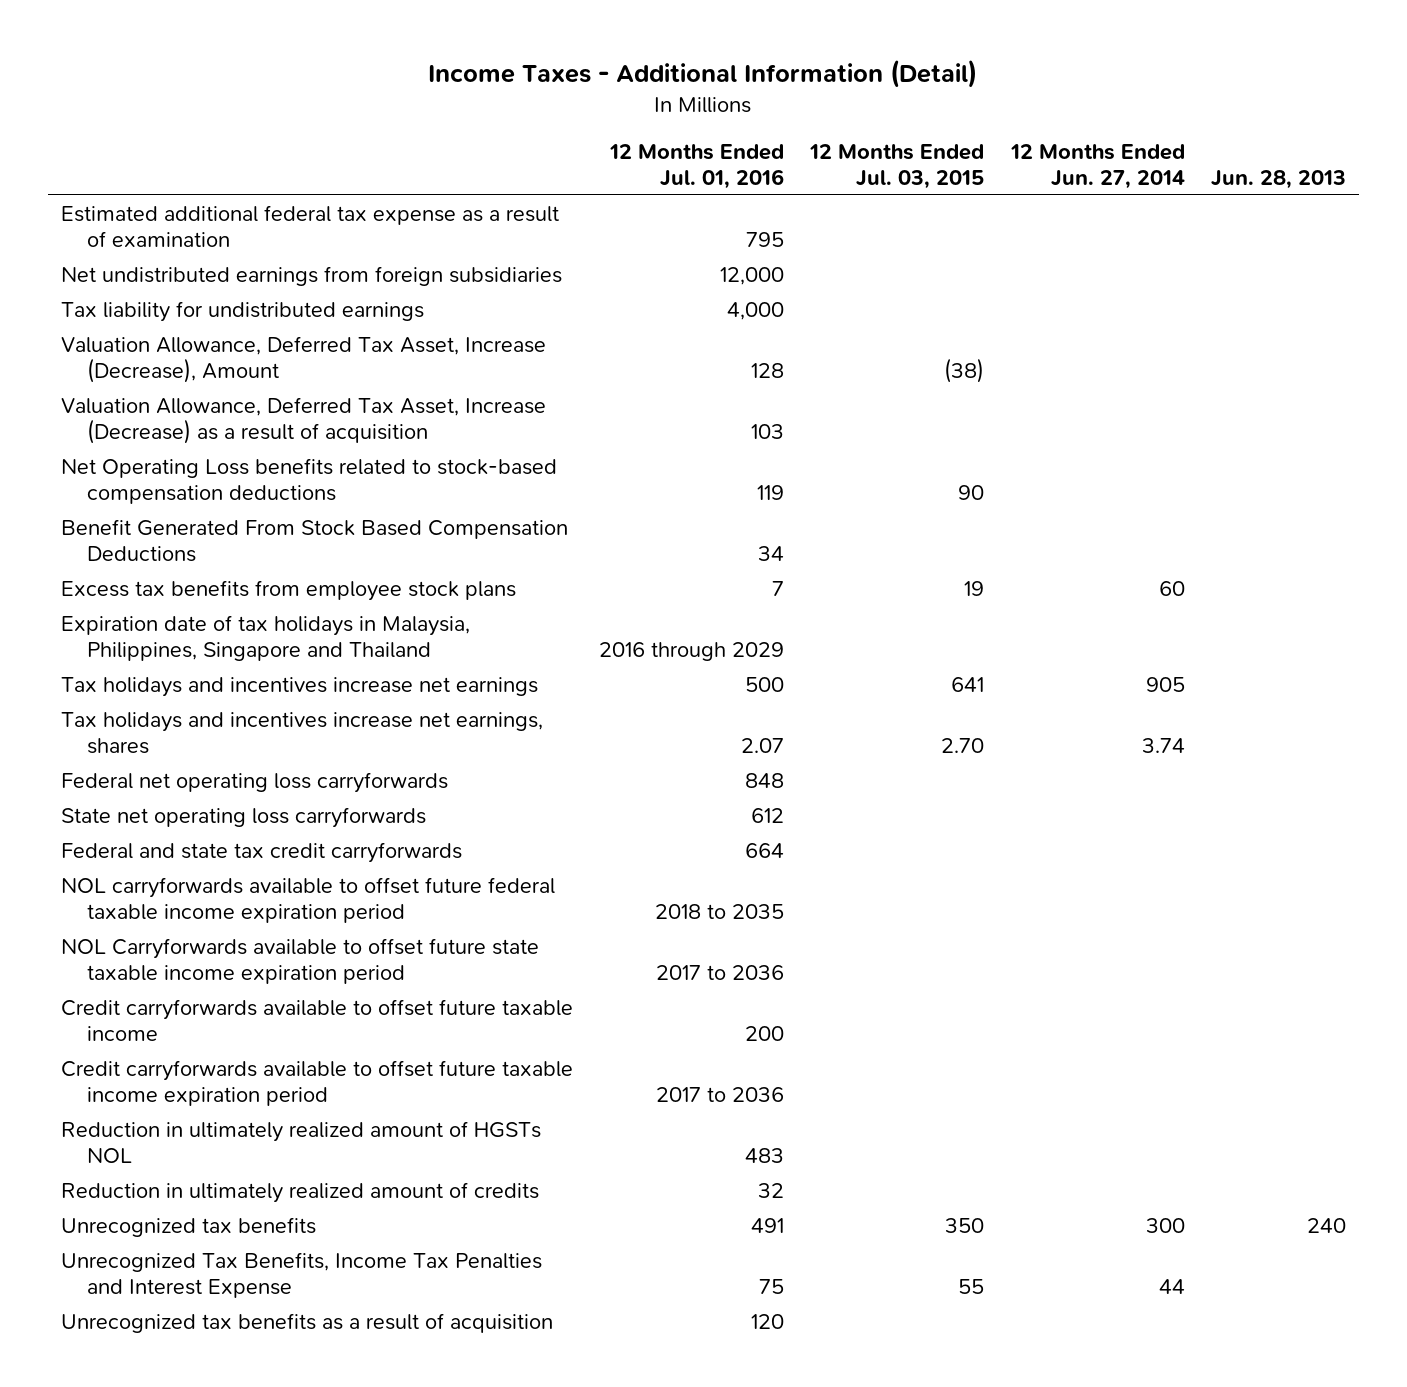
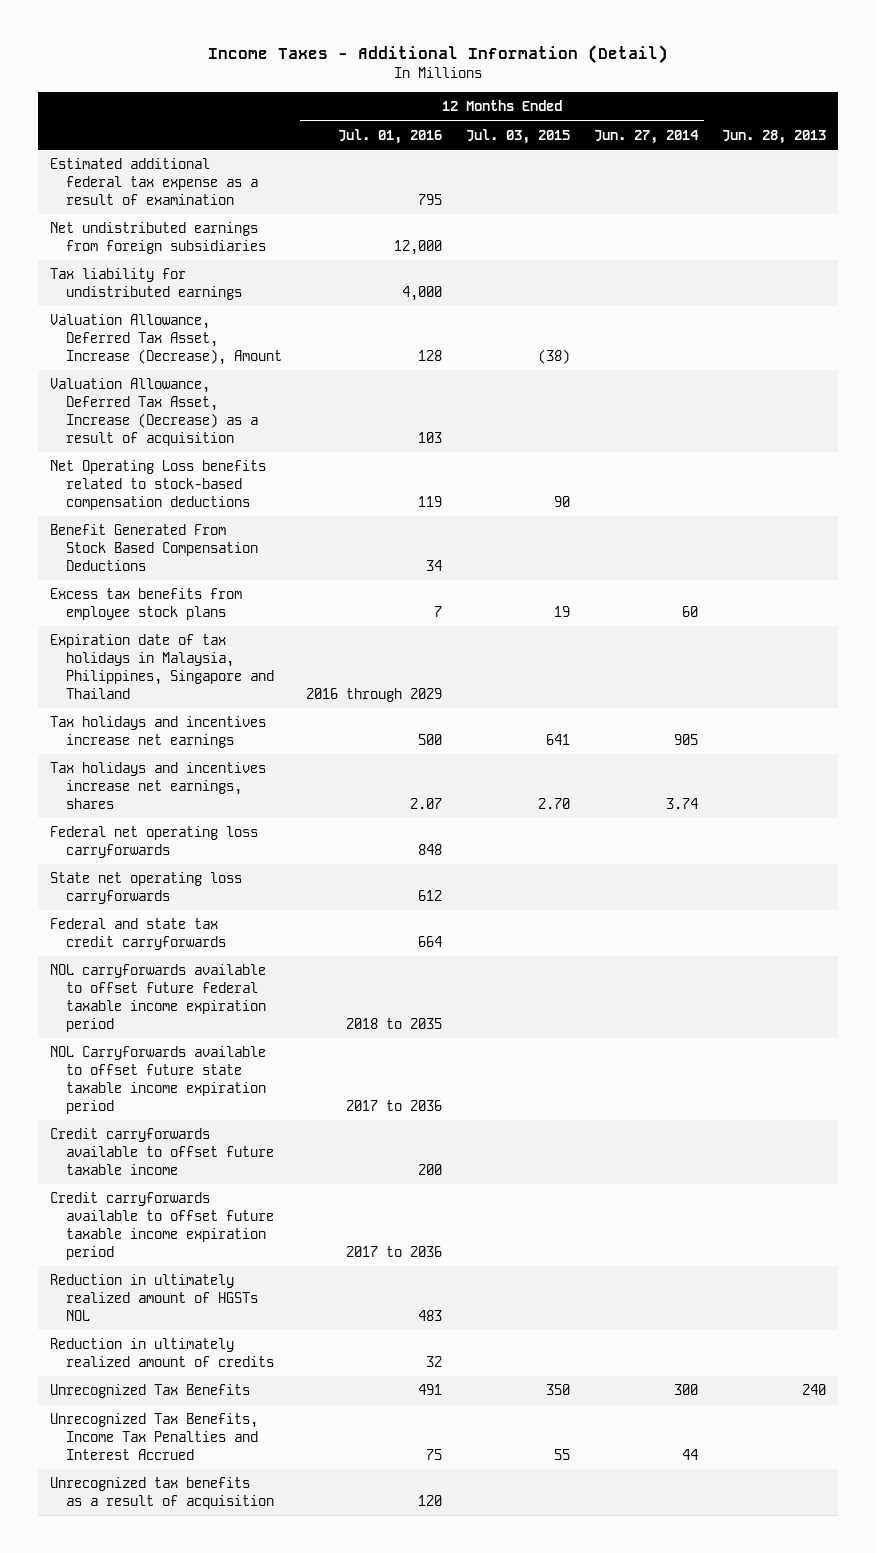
- Unrecognized tax benefits | 491 | 350 | 300 | 240
- Unrecognized Tax Benefits, Income Tax Penalties and Interest Expense | 75 | 55 | 44 |
+ Unrecognized Tax Benefits | 491 | 350 | 300 | 240
+ Unrecognized Tax Benefits, Income Tax Penalties and Interest Accrued | 75 | 55 | 44 |

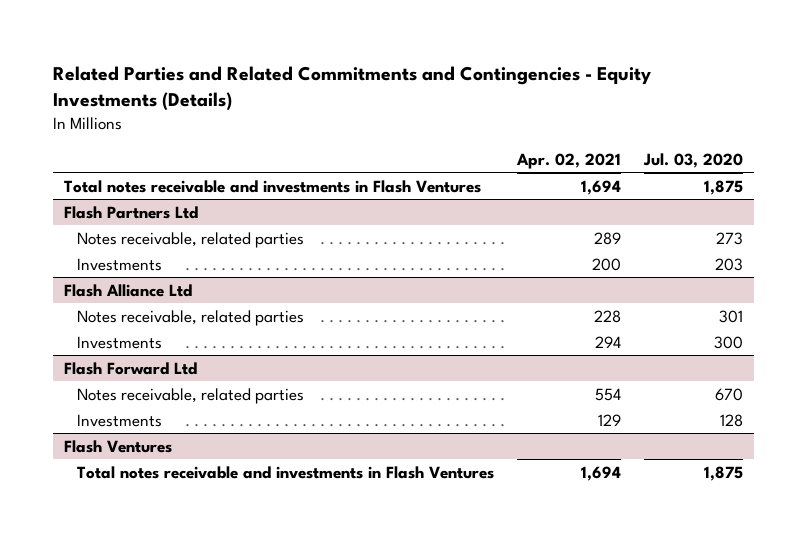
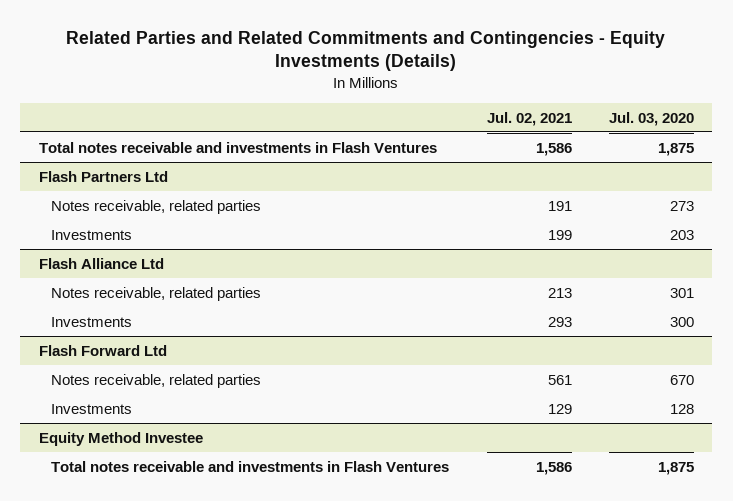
- | Apr. 02, 2021 | Jul. 03, 2020
+ | Jul. 02, 2021 | Jul. 03, 2020
- Flash Ventures
+ Equity Method Investee

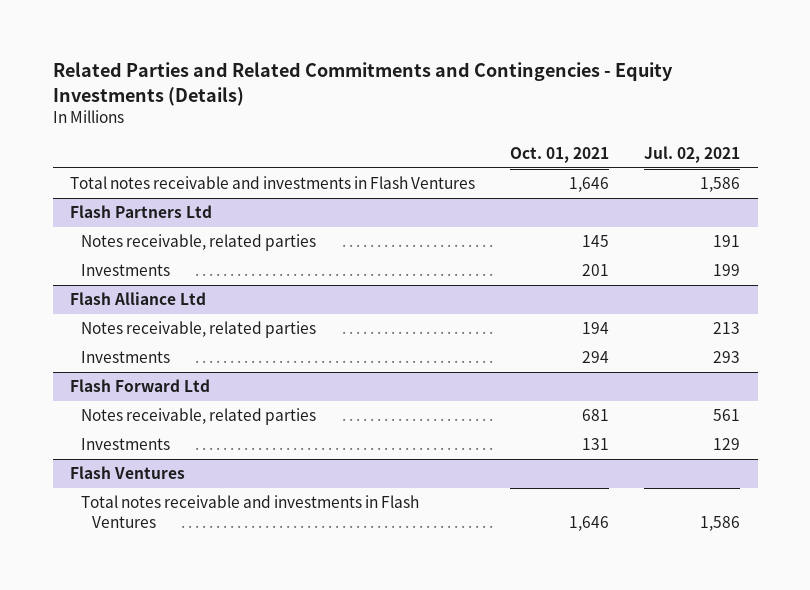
- | Jul. 02, 2021 | Jul. 03, 2020
+ | Oct. 01, 2021 | Jul. 02, 2021
- Equity Method Investee
+ Flash Ventures

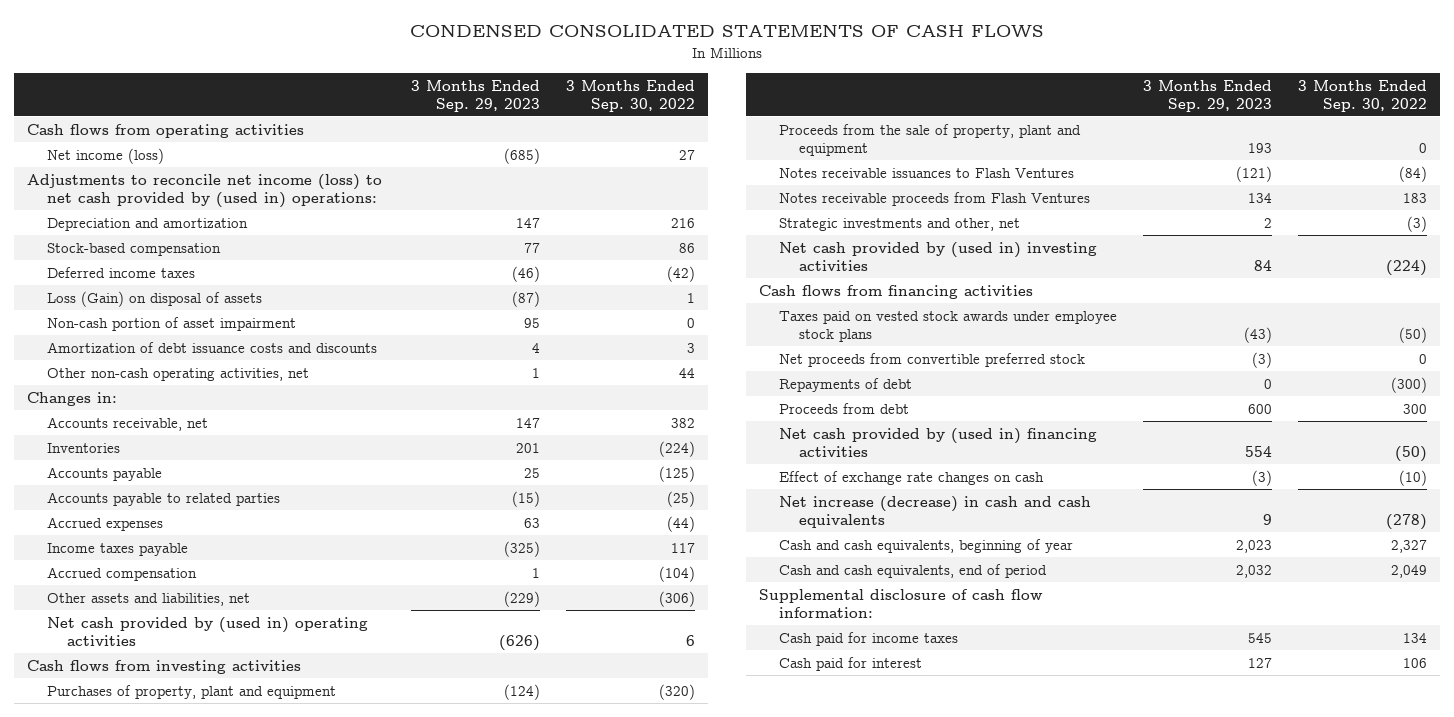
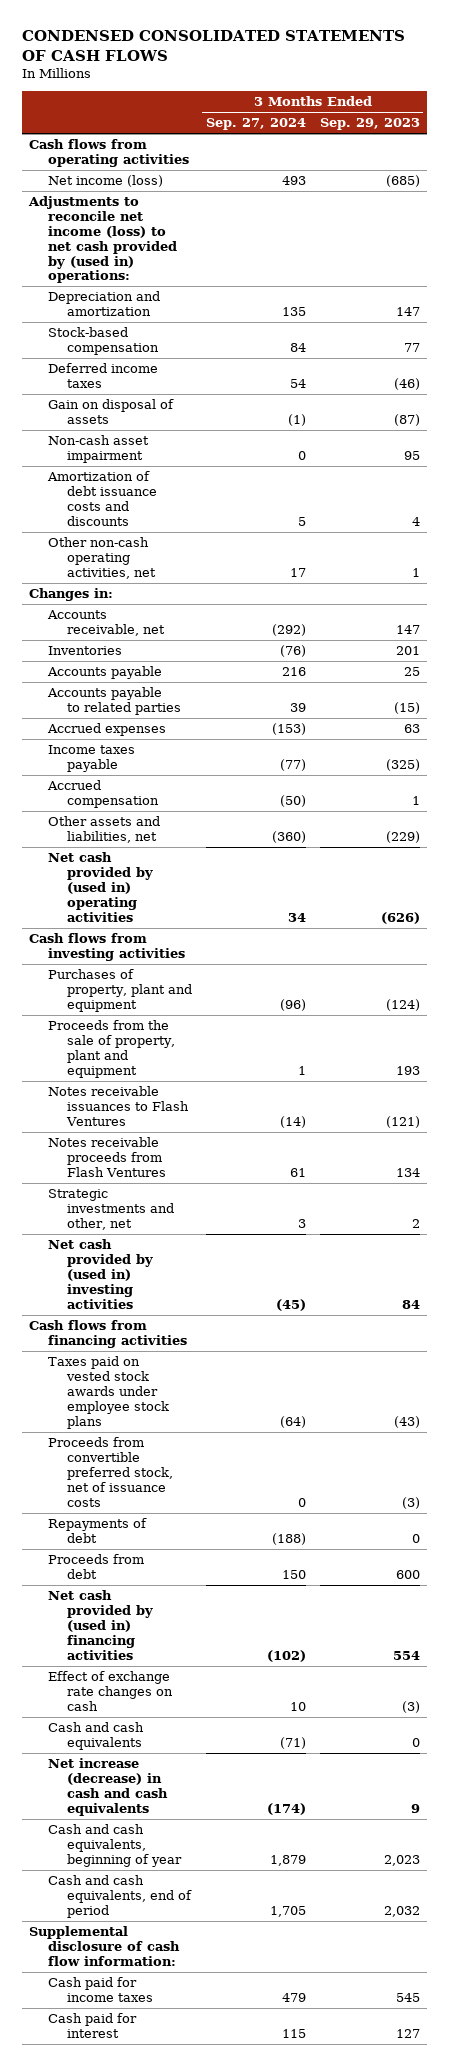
- | 3 Months Ended Sep. 29, 2023 | 3 Months Ended Sep. 30, 2022
+ | 3 Months Ended Sep. 27, 2024 | 3 Months Ended Sep. 29, 2023
- Loss (Gain) on disposal of assets | (87) | 1
- Non-cash portion of asset impairment | 95 | 0
+ Gain on disposal of assets | (1) | (87)
+ Non-cash asset impairment | 0 | 95
- Net proceeds from convertible preferred stock | (3) | 0
+ Proceeds from convertible preferred stock, net of issuance costs | 0 | (3)
+ Cash and cash equivalents | (71) | 0

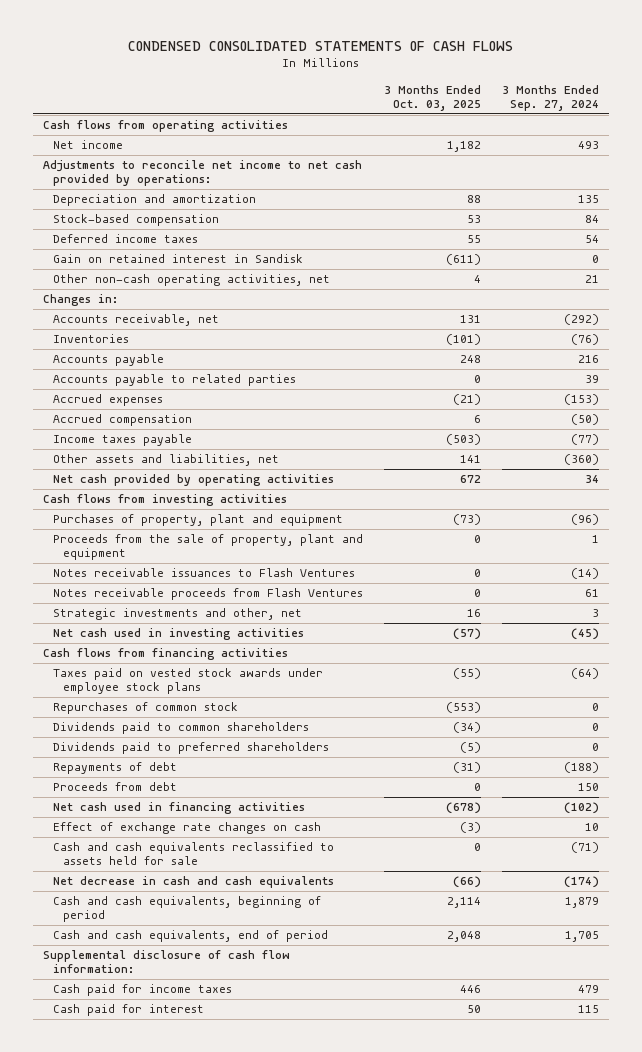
- | 3 Months Ended Sep. 27, 2024 | 3 Months Ended Sep. 29, 2023
+ | 3 Months Ended Oct. 03, 2025 | 3 Months Ended Sep. 27, 2024
- Net income (loss) | 493 | (685)
- Adjustments to reconcile net income (loss) to net cash provided by (used in) operations:
+ Net income | 1,182 | 493
+ Adjustments to reconcile net income to net cash provided by operations:
- Gain on disposal of assets | (1) | (87)
- Non-cash asset impairment | 0 | 95
- Amortization of debt issuance costs and discounts | 5 | 4
- Other non-cash operating activities, net | 17 | 1
+ Gain on retained interest in Sandisk | (611) | 0
+ Other non-cash operating activities, net | 4 | 21
moved down: Income taxes payable | (503) | (77)
- Net cash provided by (used in) operating activities | 34 | (626)
+ Net cash provided by operating activities | 672 | 34
- Net cash provided by (used in) investing activities | (45) | 84
+ Net cash used in investing activities | (57) | (45)
- Proceeds from convertible preferred stock, net of issuance costs | 0 | (3)
+ Repurchases of common stock | (553) | 0
+ Dividends paid to common shareholders | (34) | 0
+ Dividends paid to preferred shareholders | (5) | 0
- Net cash provided by (used in) financing activities | (102) | 554
+ Net cash used in financing activities | (678) | (102)
- Cash and cash equivalents | (71) | 0
- Net increase (decrease) in cash and cash equivalents | (174) | 9
- Cash and cash equivalents, beginning of year | 1,879 | 2,023
+ Cash and cash equivalents reclassified to assets held for sale | 0 | (71)
+ Net decrease in cash and cash equivalents | (66) | (174)
+ Cash and cash equivalents, beginning of period | 2,114 | 1,879

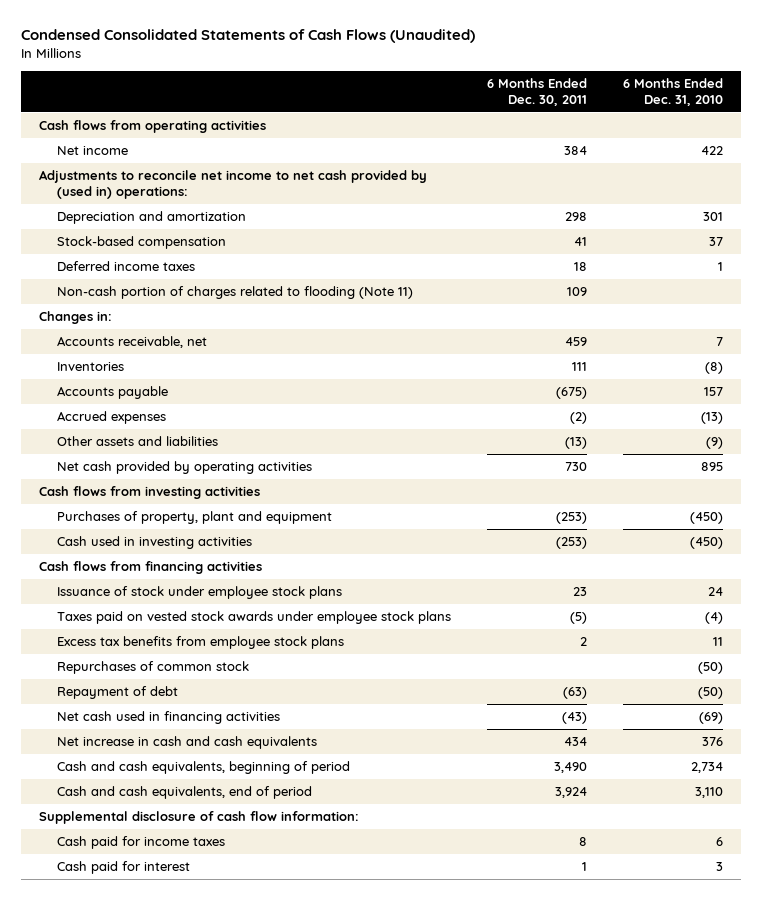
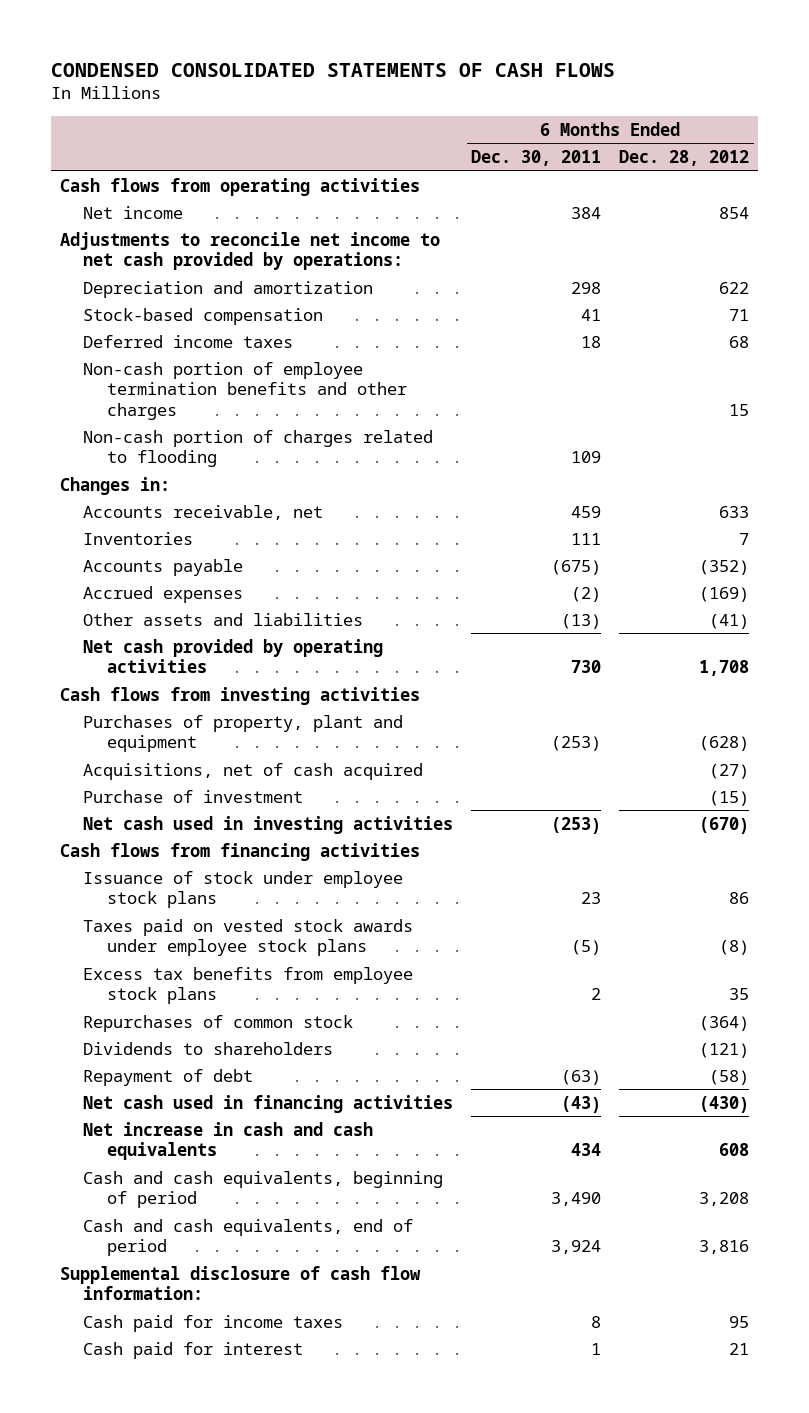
- Condensed Consolidated Statements of Cash Flows (Unaudited)
+ CONDENSED CONSOLIDATED STATEMENTS OF CASH FLOWS
- | 6 Months Ended Dec. 30, 2011 | 6 Months Ended Dec. 31, 2010
+ | 6 Months Ended Dec. 30, 2011 | 6 Months Ended Dec. 28, 2012
- Adjustments to reconcile net income to net cash provided by (used in) operations:
+ Adjustments to reconcile net income to net cash provided by operations:
- Non-cash portion of charges related to flooding (Note 11) | 109 |
+ Non-cash portion of employee termination benefits and other charges | | 15
+ Non-cash portion of charges related to flooding | 109 |
- Cash used in investing activities | (253) | (450)
+ Acquisitions, net of cash acquired | | (27)
+ Purchase of investment | | (15)
+ Net cash used in investing activities | (253) | (670)
+ Dividends to shareholders | | (121)

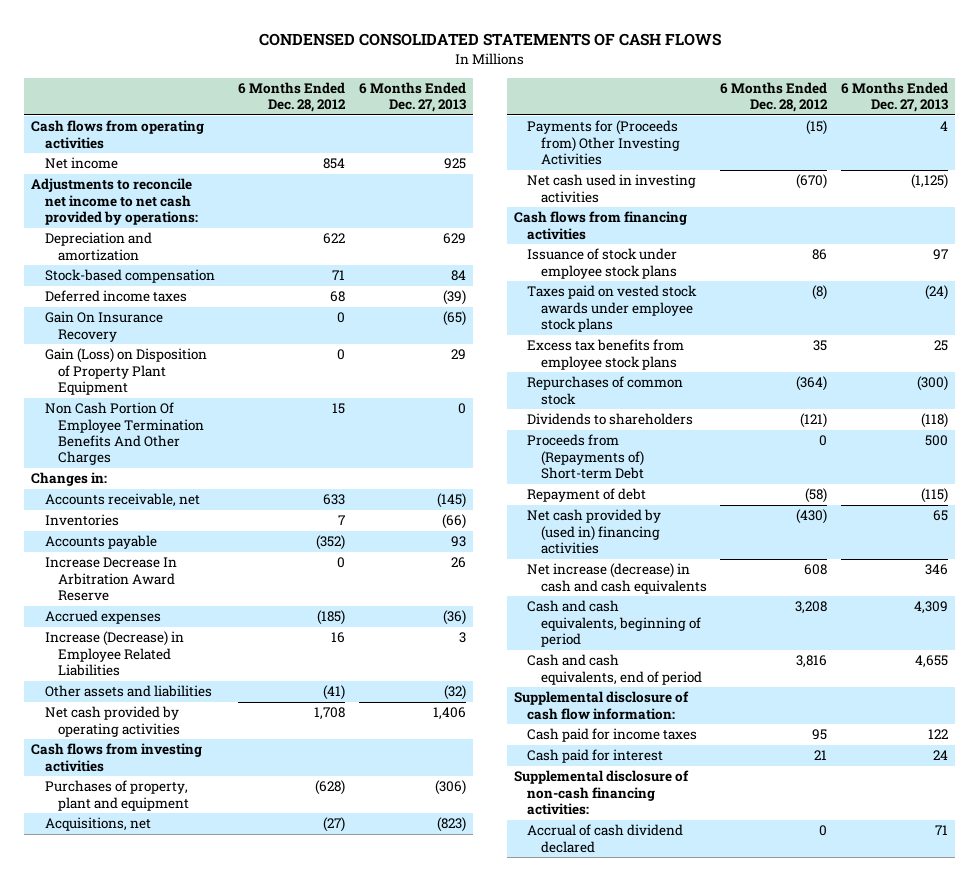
- | 6 Months Ended Dec. 30, 2011 | 6 Months Ended Dec. 28, 2012
+ | 6 Months Ended Dec. 28, 2012 | 6 Months Ended Dec. 27, 2013
- Non-cash portion of employee termination benefits and other charges | | 15
- Non-cash portion of charges related to flooding | 109 |
+ Gain On Insurance Recovery | 0 | (65)
+ Gain (Loss) on Disposition of Property Plant Equipment | 0 | 29
+ Non Cash Portion Of Employee Termination Benefits And Other Charges | 15 | 0
- Accrued expenses | (2) | (169)
+ Increase Decrease In Arbitration Award Reserve | 0 | 26
+ Accrued expenses | (185) | (36)
+ Increase (Decrease) in Employee Related Liabilities | 16 | 3
- Acquisitions, net of cash acquired | | (27)
- Purchase of investment | | (15)
+ Acquisitions, net | (27) | (823)
+ Payments for (Proceeds from) Other Investing Activities | (15) | 4
+ Proceeds from (Repayments of) Short-term Debt | 0 | 500
- Net cash used in financing activities | (43) | (430)
- Net increase in cash and cash equivalents | 434 | 608
+ Net cash provided by (used in) financing activities | (430) | 65
+ Net increase (decrease) in cash and cash equivalents | 608 | 346
+ Supplemental disclosure of non-cash financing activities:
+ Accrual of cash dividend declared | 0 | 71

